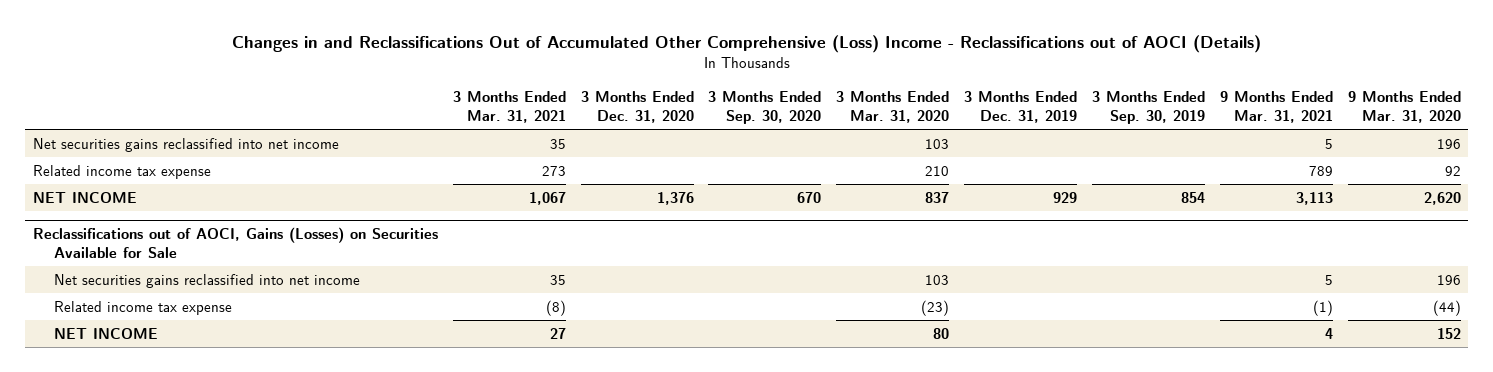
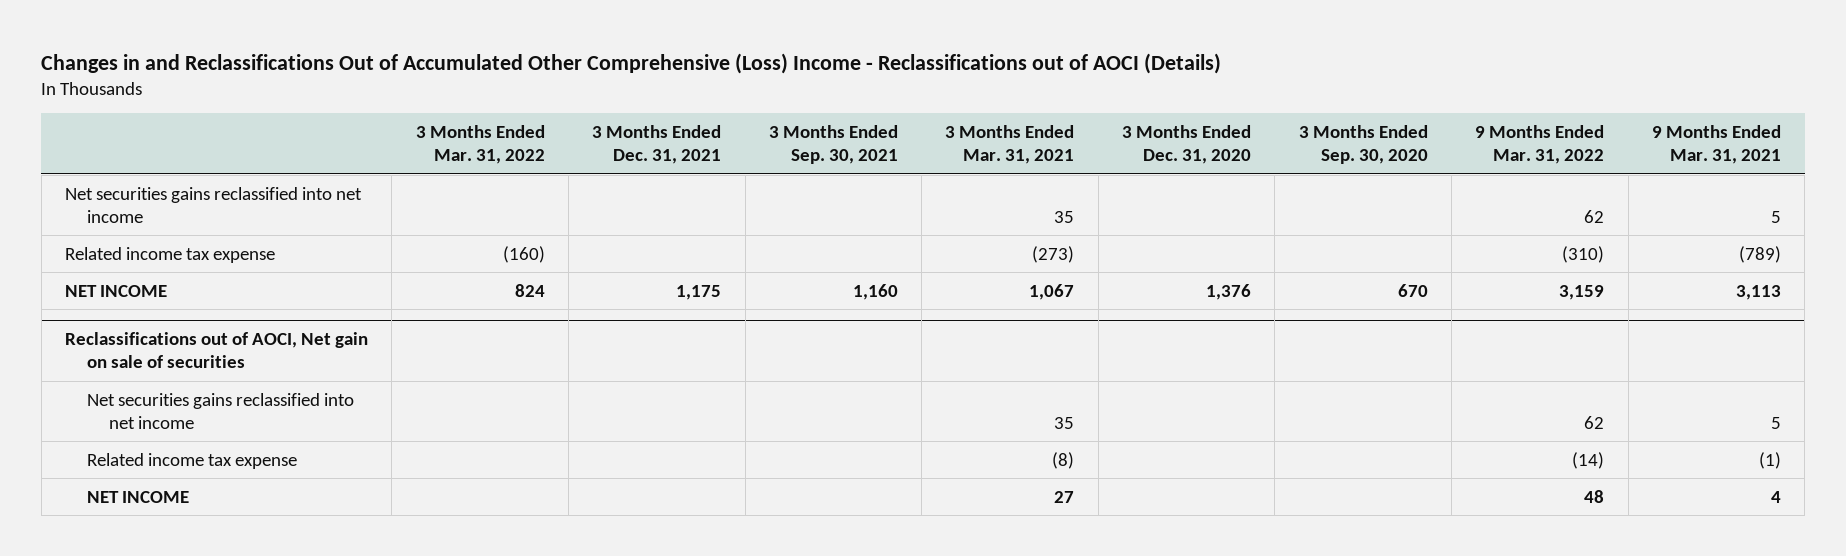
- | 3 Months Ended Mar. 31, 2021 | 3 Months Ended Dec. 31, 2020 | 3 Months Ended Sep. 30, 2020 | 3 Months Ended Mar. 31, 2020 | 3 Months Ended Dec. 31, 2019 | 3 Months Ended Sep. 30, 2019 | 9 Months Ended Mar. 31, 2021 | 9 Months Ended Mar. 31, 2020
+ | 3 Months Ended Mar. 31, 2022 | 3 Months Ended Dec. 31, 2021 | 3 Months Ended Sep. 30, 2021 | 3 Months Ended Mar. 31, 2021 | 3 Months Ended Dec. 31, 2020 | 3 Months Ended Sep. 30, 2020 | 9 Months Ended Mar. 31, 2022 | 9 Months Ended Mar. 31, 2021
- Related income tax expense | 273 | | | 210 | | | 789 | 92
+ Related income tax expense | (160) | | | (273) | | | (310) | (789)
- Reclassifications out of AOCI, Gains (Losses) on Securities Available for Sale
+ Reclassifications out of AOCI, Net gain on sale of securities

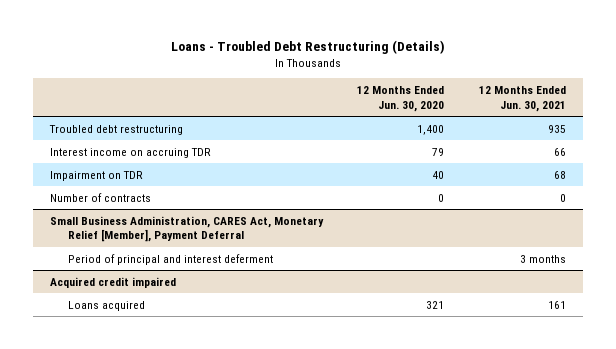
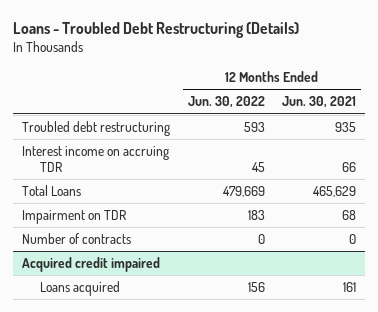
- | 12 Months Ended Jun. 30, 2020 | 12 Months Ended Jun. 30, 2021
+ | 12 Months Ended Jun. 30, 2022 | 12 Months Ended Jun. 30, 2021
+ Total Loans | 479,669 | 465,629
- Small Business Administration, CARES Act, Monetary Relief [Member], Payment Deferral
- Period of principal and interest deferment | | 3 months

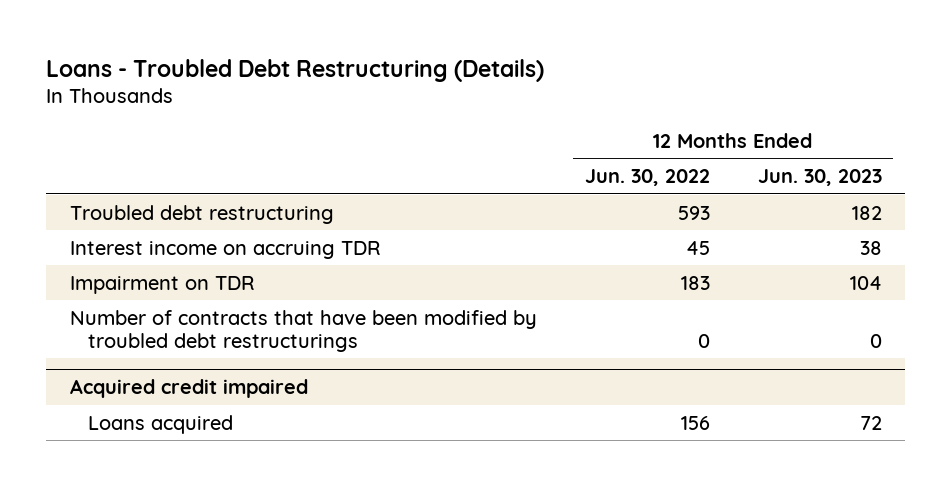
- | 12 Months Ended Jun. 30, 2022 | 12 Months Ended Jun. 30, 2021
+ | 12 Months Ended Jun. 30, 2022 | 12 Months Ended Jun. 30, 2023
- Total Loans | 479,669 | 465,629
- Number of contracts | 0 | 0
+ Number of contracts that have been modified by troubled debt restructurings | 0 | 0

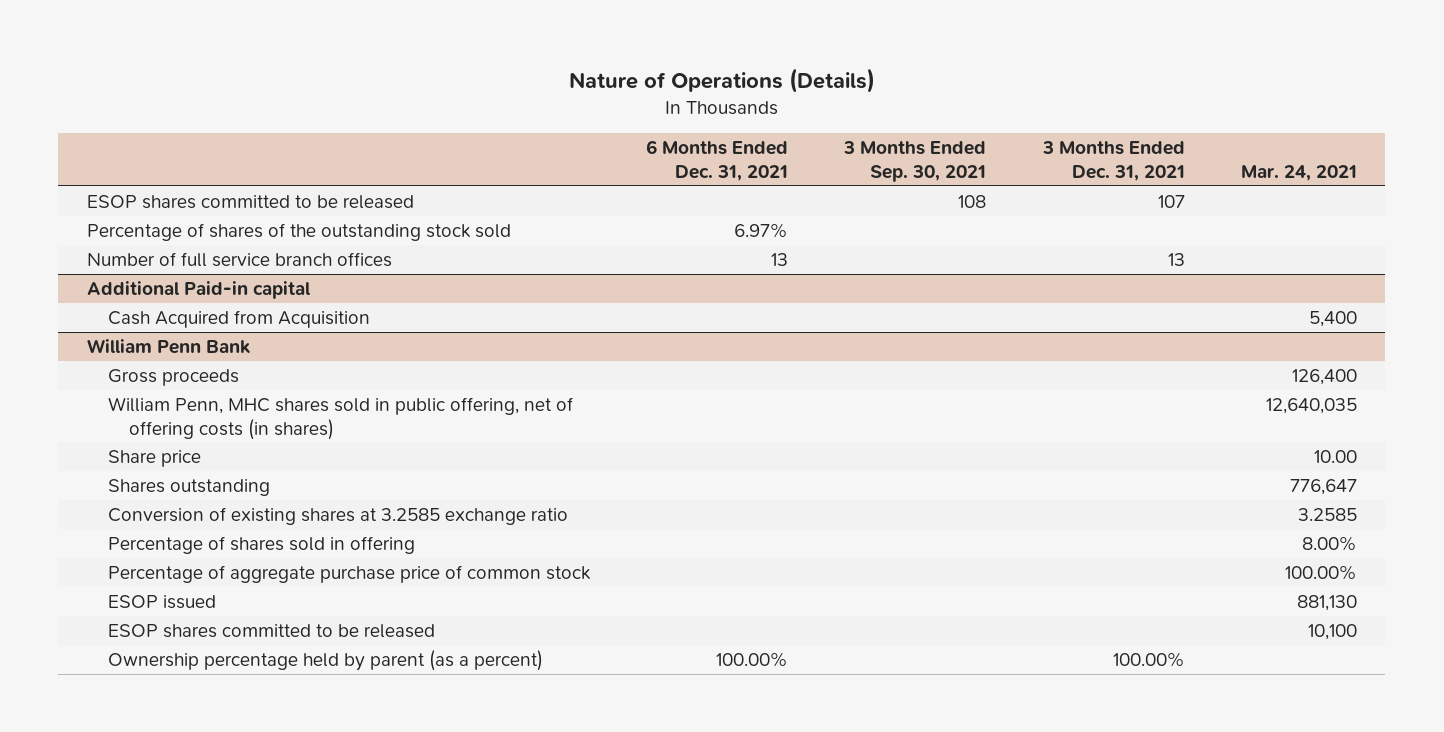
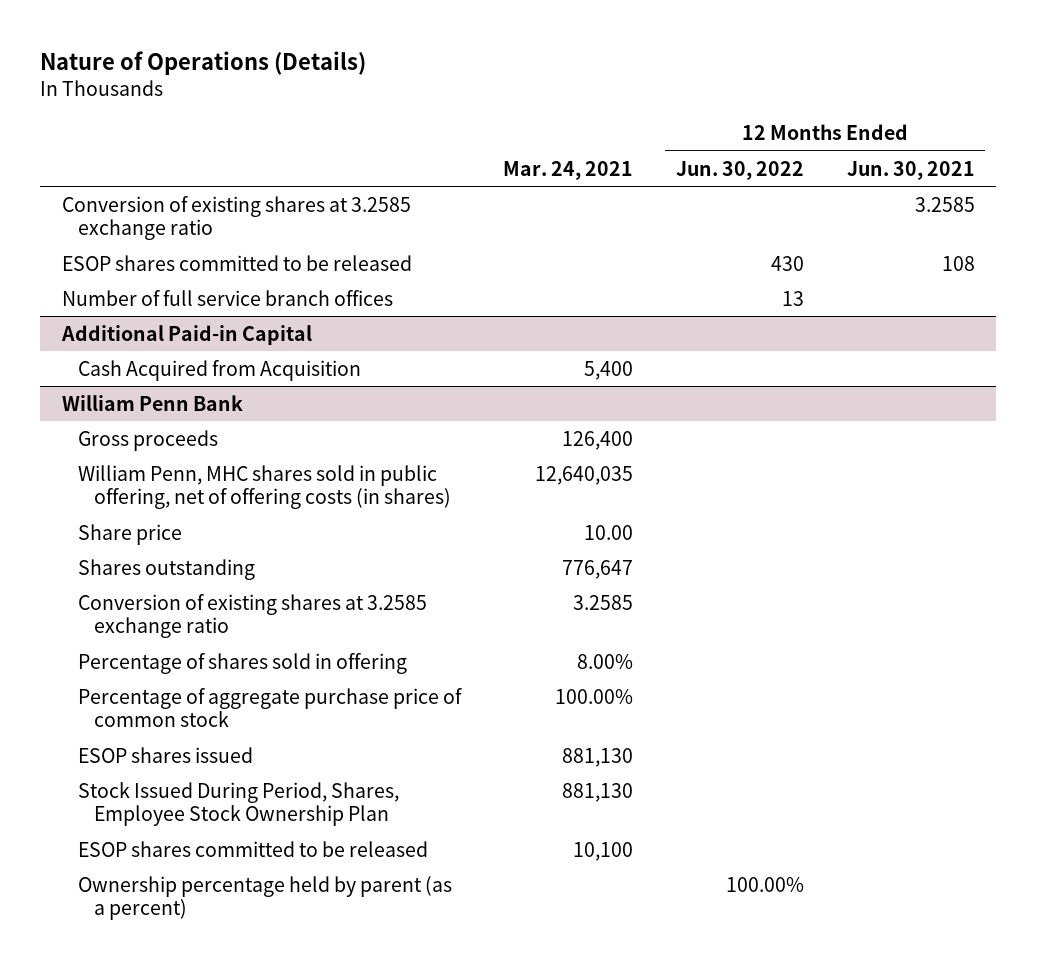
- | 6 Months Ended Dec. 31, 2021 | 3 Months Ended Sep. 30, 2021 | 3 Months Ended Dec. 31, 2021 | Mar. 24, 2021
+ | Mar. 24, 2021 | 12 Months Ended Jun. 30, 2022 | 12 Months Ended Jun. 30, 2021
+ Conversion of existing shares at 3.2585 exchange ratio | | | 3.2585
- Percentage of shares of the outstanding stock sold | 6.97% | | |
- Additional Paid-in capital
+ Additional Paid-in Capital
@ William Penn Bank
- ESOP issued | | | | 881,130
+ ESOP shares issued | 881,130 | |
+ Stock Issued During Period, Shares, Employee Stock Ownership Plan | 881,130 | |

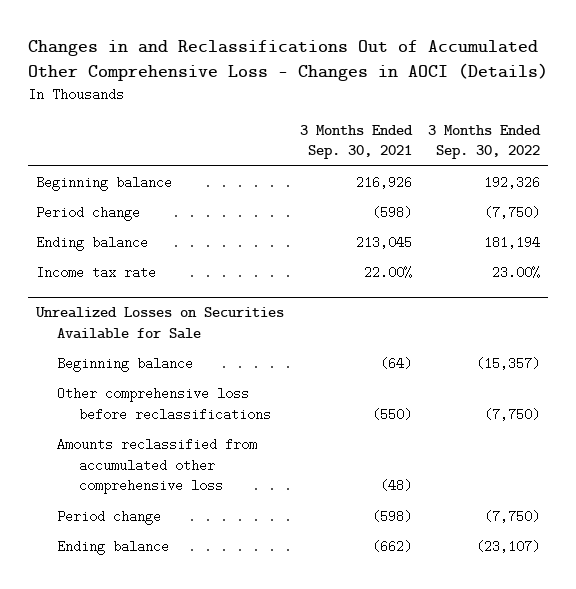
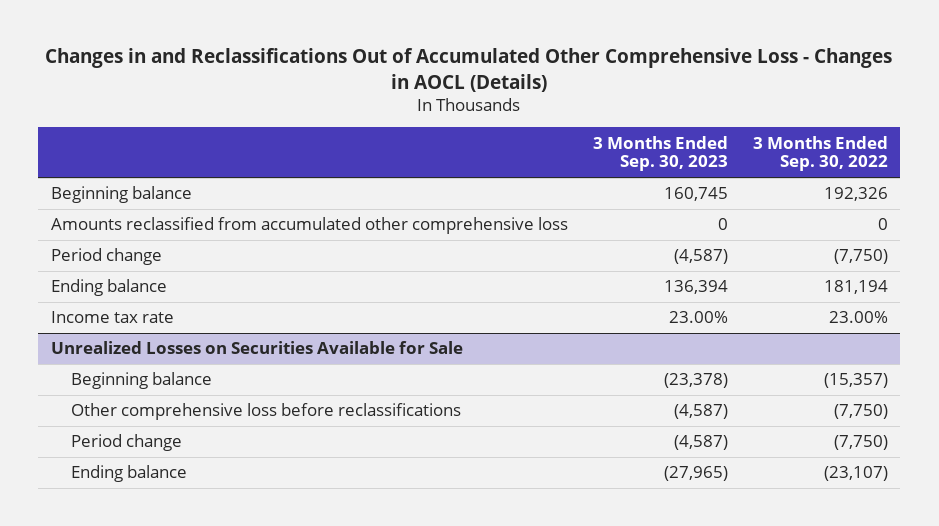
- Changes in and Reclassifications Out of Accumulated Other Comprehensive Loss - Changes in AOCI (Details)
+ Changes in and Reclassifications Out of Accumulated Other Comprehensive Loss - Changes in AOCL (Details)
- | 3 Months Ended Sep. 30, 2021 | 3 Months Ended Sep. 30, 2022
+ | 3 Months Ended Sep. 30, 2023 | 3 Months Ended Sep. 30, 2022
+ Amounts reclassified from accumulated other comprehensive loss | 0 | 0
@ Unrealized Losses on Securities Available for Sale
- Amounts reclassified from accumulated other comprehensive loss | (48) |

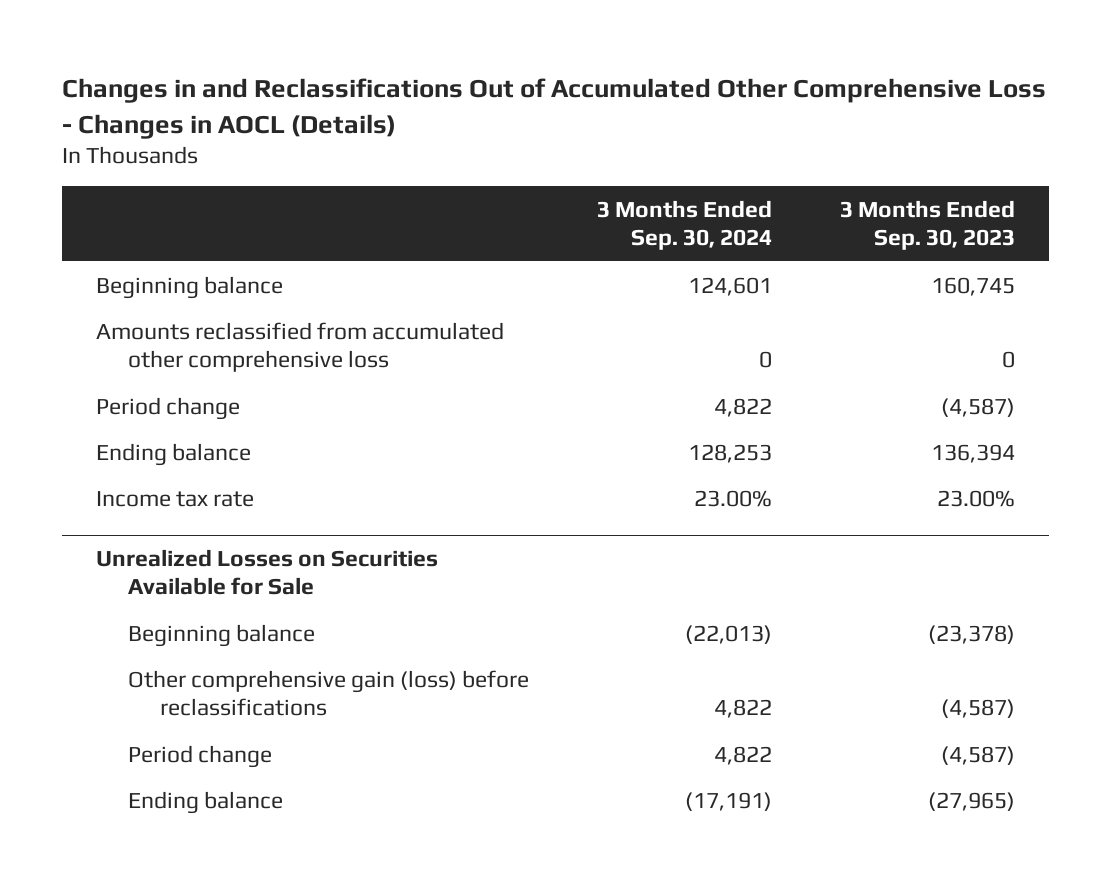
- | 3 Months Ended Sep. 30, 2023 | 3 Months Ended Sep. 30, 2022
+ | 3 Months Ended Sep. 30, 2024 | 3 Months Ended Sep. 30, 2023
@ Unrealized Losses on Securities Available for Sale
- Other comprehensive loss before reclassifications | (4,587) | (7,750)
+ Other comprehensive gain (loss) before reclassifications | 4,822 | (4,587)

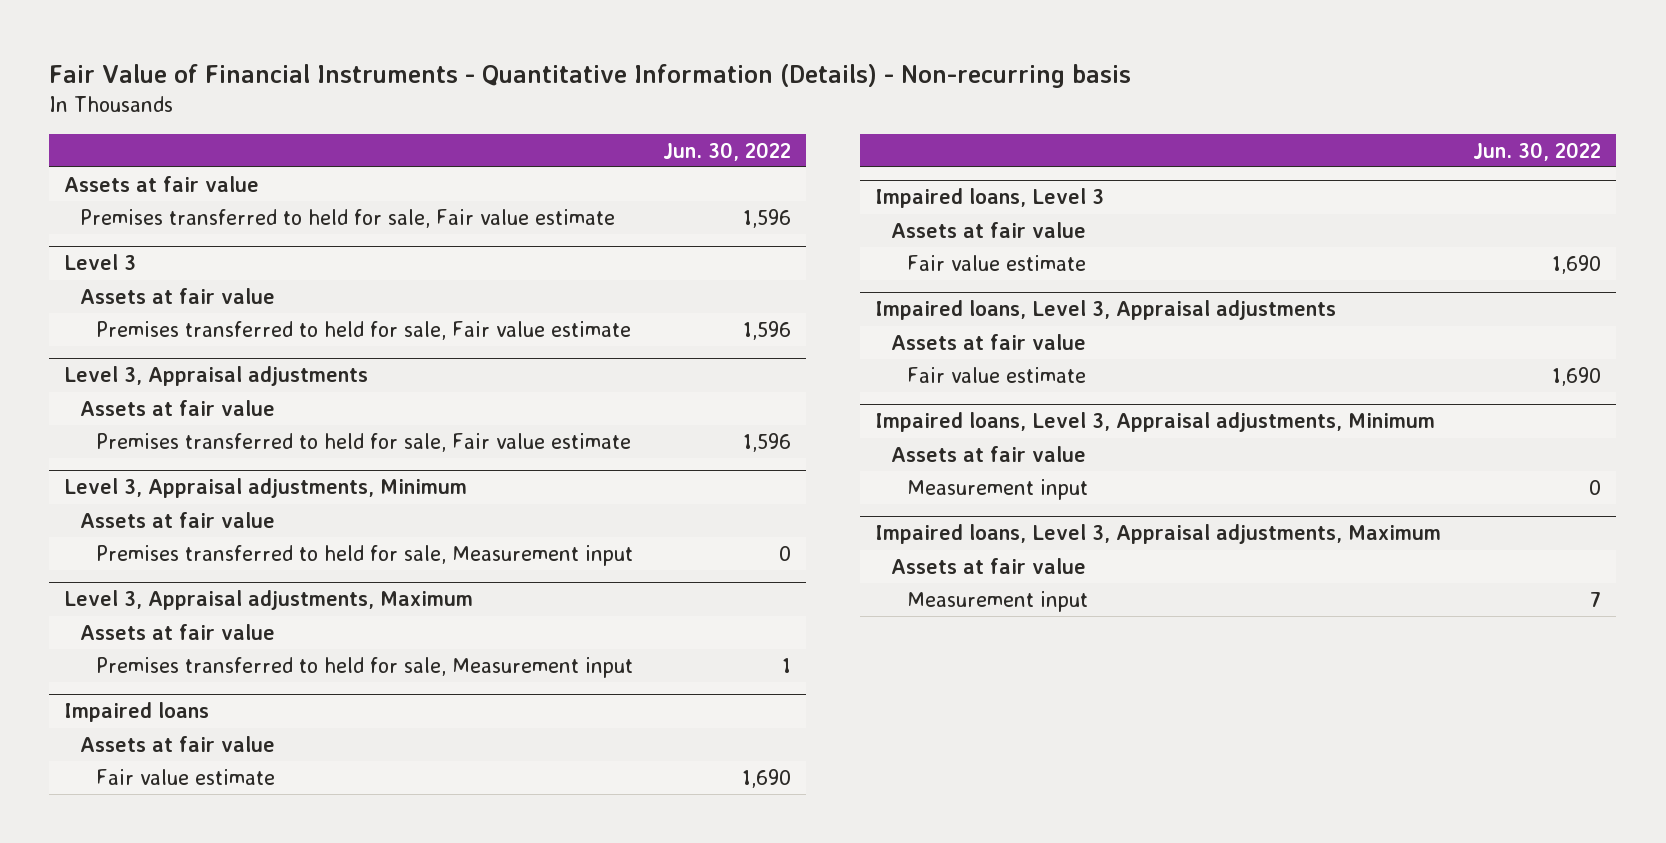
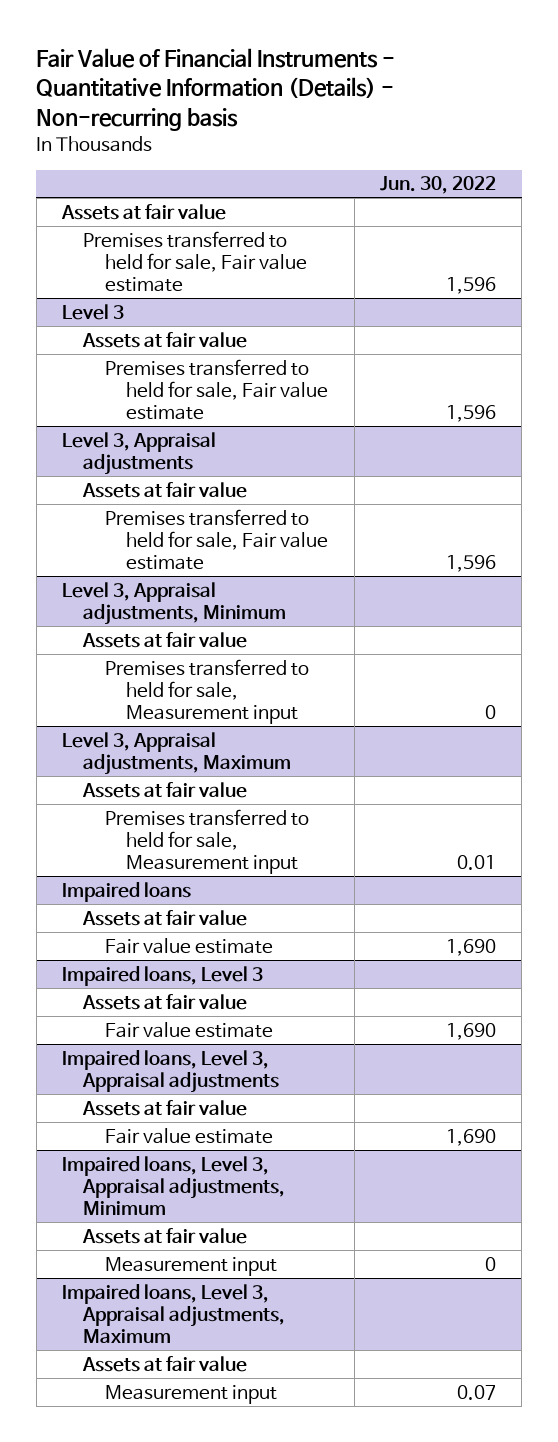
@ Level 3, Appraisal adjustments, Maximum
- Premises transferred to held for sale, Measurement input | 1
+ Premises transferred to held for sale, Measurement input | 0.01
@ Impaired loans, Level 3, Appraisal adjustments, Maximum
- Measurement input | 7
+ Measurement input | 0.07

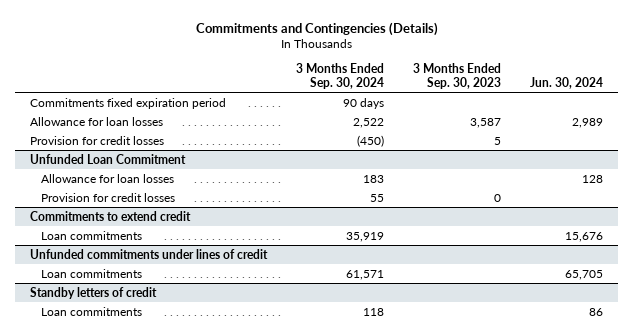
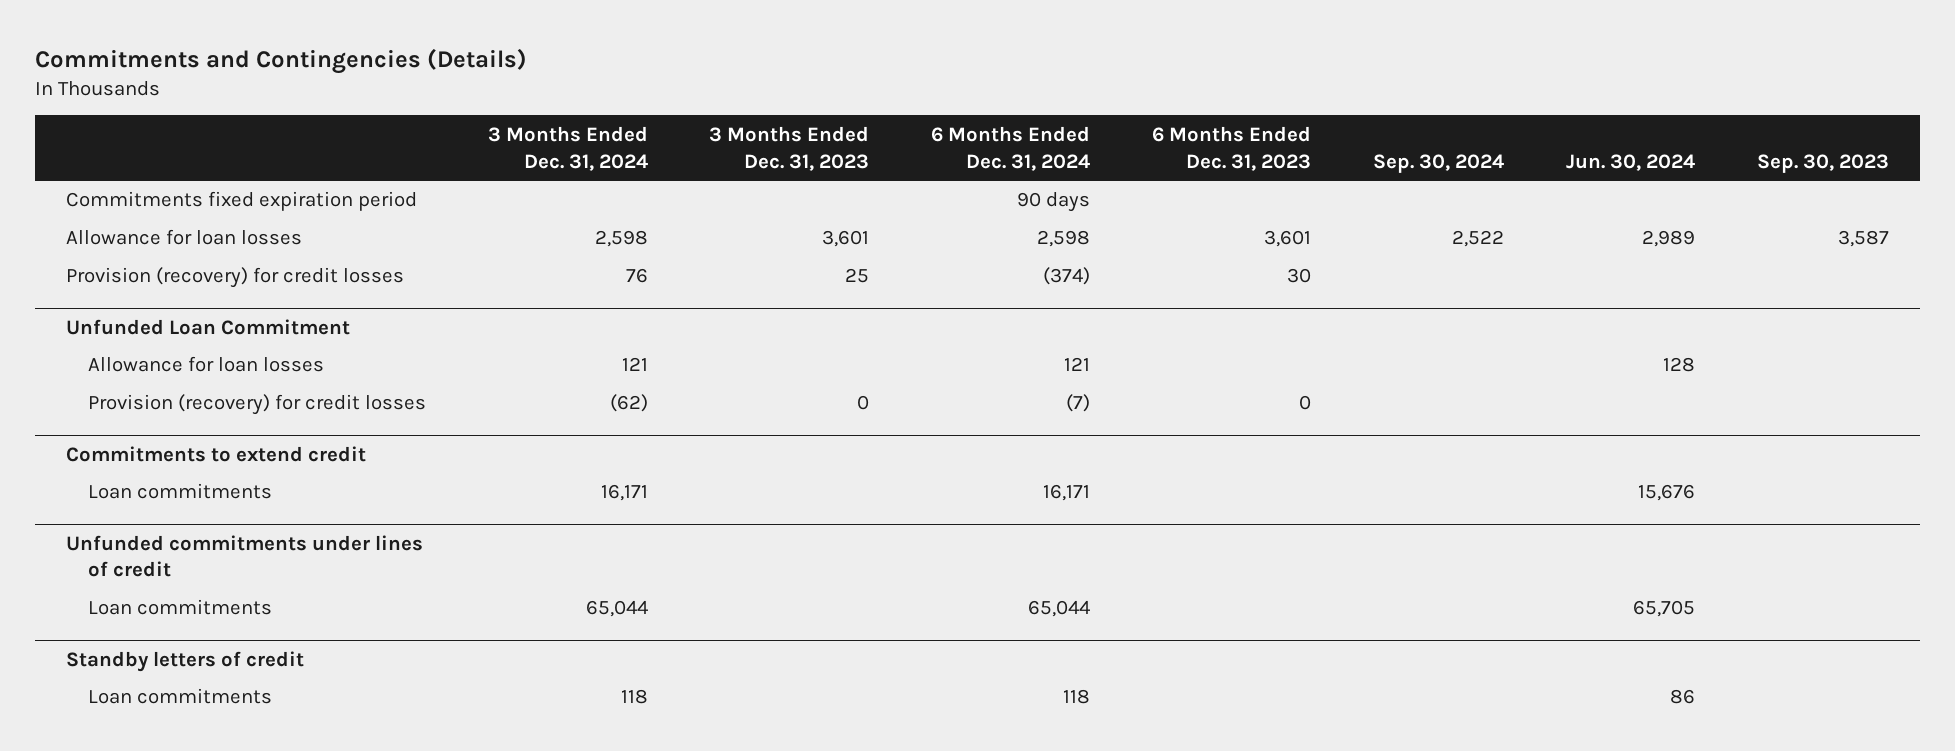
- | 3 Months Ended Sep. 30, 2024 | 3 Months Ended Sep. 30, 2023 | Jun. 30, 2024
+ | 3 Months Ended Dec. 31, 2024 | 3 Months Ended Dec. 31, 2023 | 6 Months Ended Dec. 31, 2024 | 6 Months Ended Dec. 31, 2023 | Sep. 30, 2024 | Jun. 30, 2024 | Sep. 30, 2023
- Provision for credit losses | (450) | 5 |
+ Provision (recovery) for credit losses | 76 | 25 | (374) | 30 | | |
@ Unfunded Loan Commitment
- Provision for credit losses | 55 | 0 |
+ Provision (recovery) for credit losses | (62) | 0 | (7) | 0 | | |

